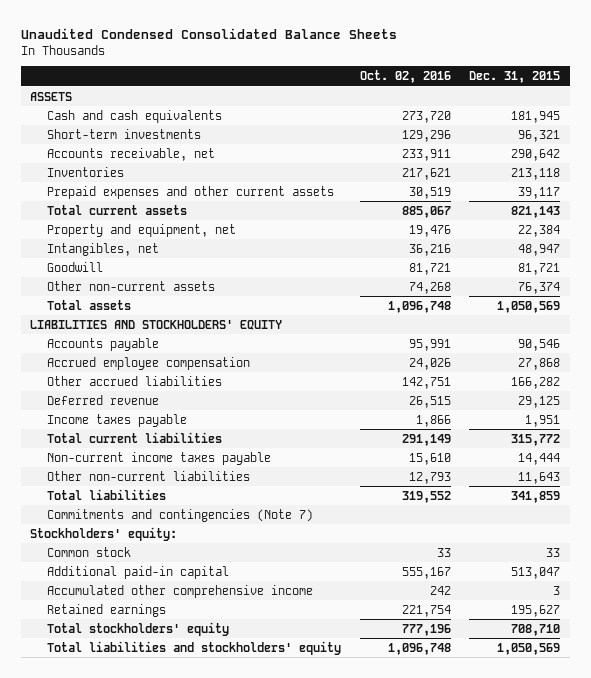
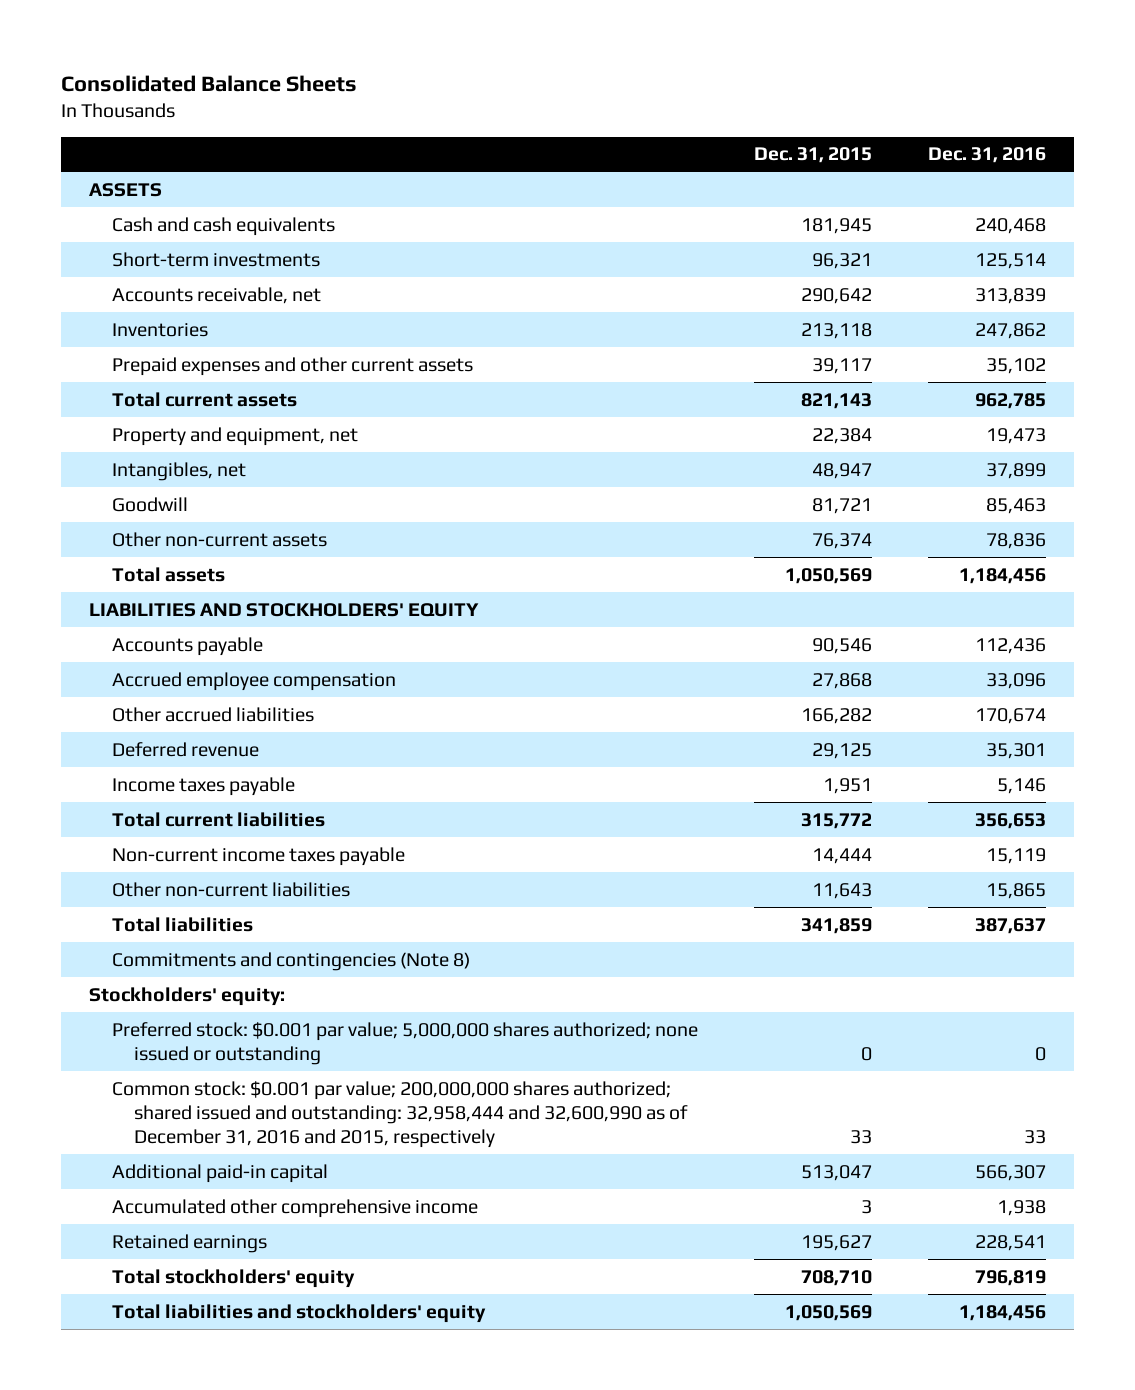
- Unaudited Condensed Consolidated Balance Sheets
+ Consolidated Balance Sheets
- | Oct. 02, 2016 | Dec. 31, 2015
+ | Dec. 31, 2015 | Dec. 31, 2016
- Commitments and contingencies (Note 7)
+ Commitments and contingencies (Note 8)
- Common stock | 33 | 33
+ Preferred stock: $0.001 par value; 5,000,000 shares authorized; none issued or outstanding | 0 | 0
+ Common stock: $0.001 par value; 200,000,000 shares authorized; shared issued and outstanding: 32,958,444 and 32,600,990 as of December 31, 2016 and 2015, respectively | 33 | 33

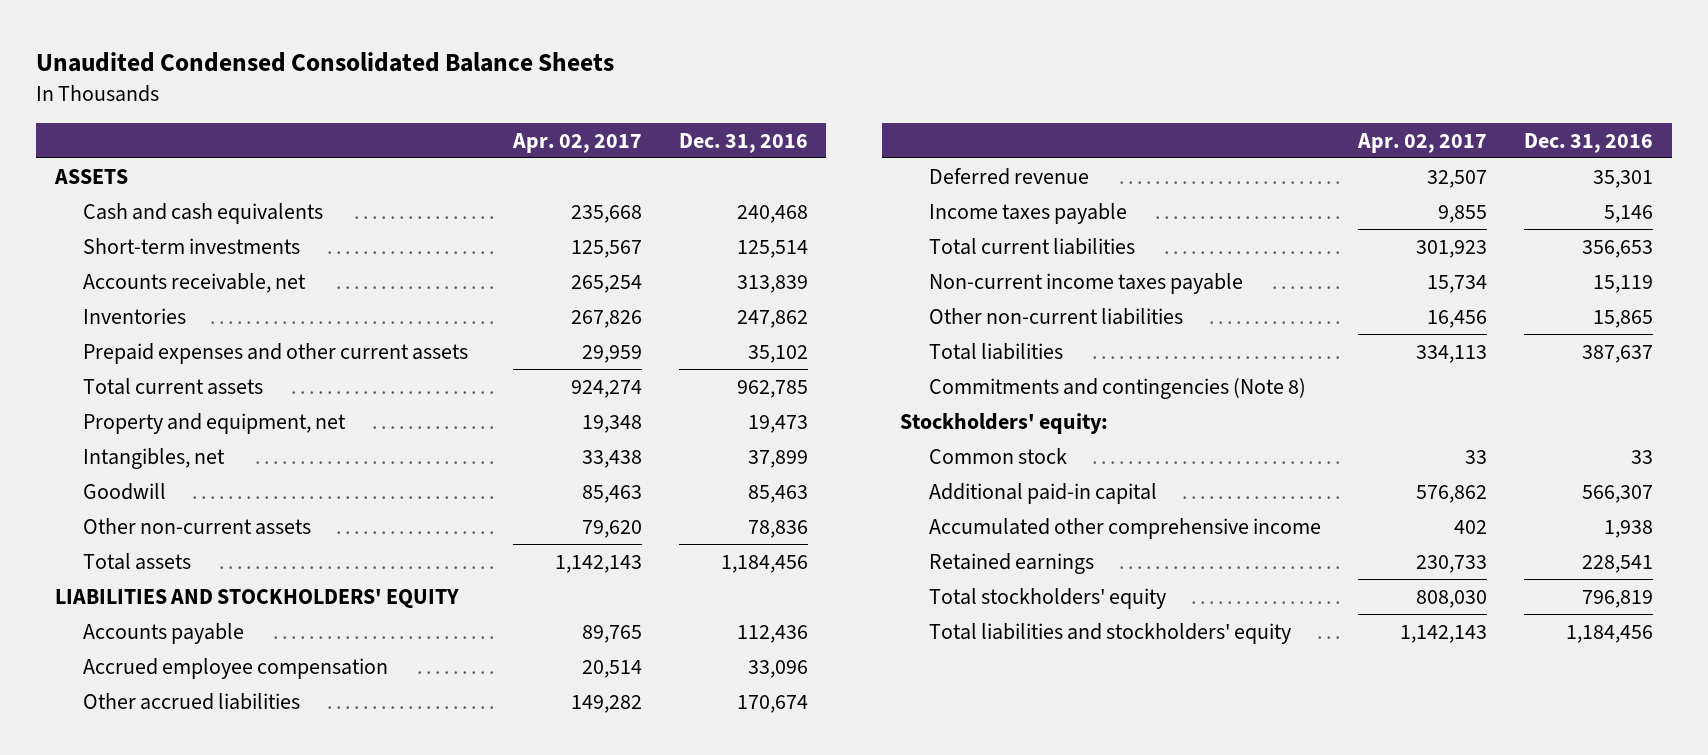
- Consolidated Balance Sheets
+ Unaudited Condensed Consolidated Balance Sheets
- | Dec. 31, 2015 | Dec. 31, 2016
+ | Apr. 02, 2017 | Dec. 31, 2016
- Preferred stock: $0.001 par value; 5,000,000 shares authorized; none issued or outstanding | 0 | 0
- Common stock: $0.001 par value; 200,000,000 shares authorized; shared issued and outstanding: 32,958,444 and 32,600,990 as of December 31, 2016 and 2015, respectively | 33 | 33
+ Common stock | 33 | 33

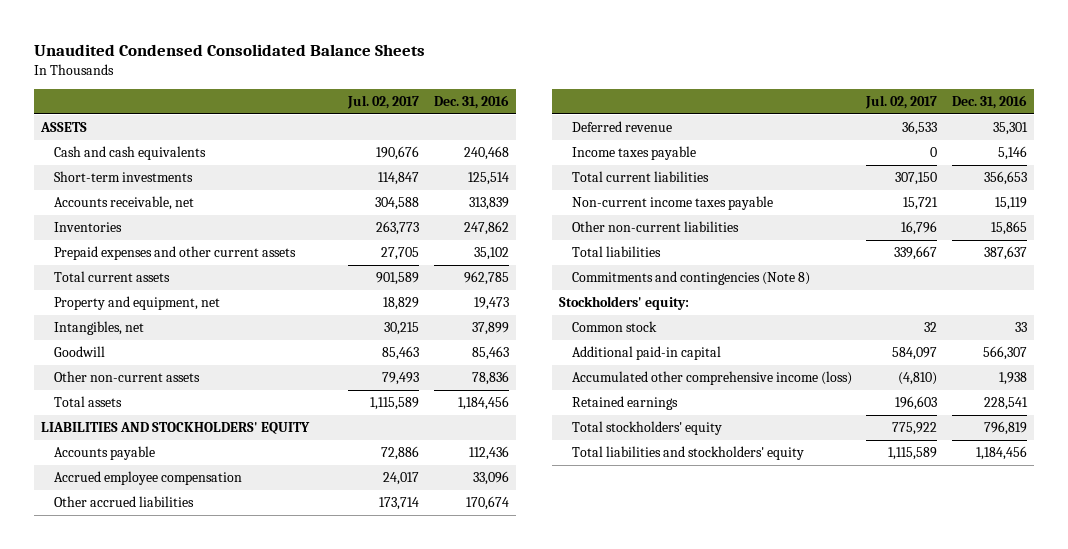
- | Apr. 02, 2017 | Dec. 31, 2016
+ | Jul. 02, 2017 | Dec. 31, 2016
- Accumulated other comprehensive income | 402 | 1,938
+ Accumulated other comprehensive income (loss) | (4,810) | 1,938

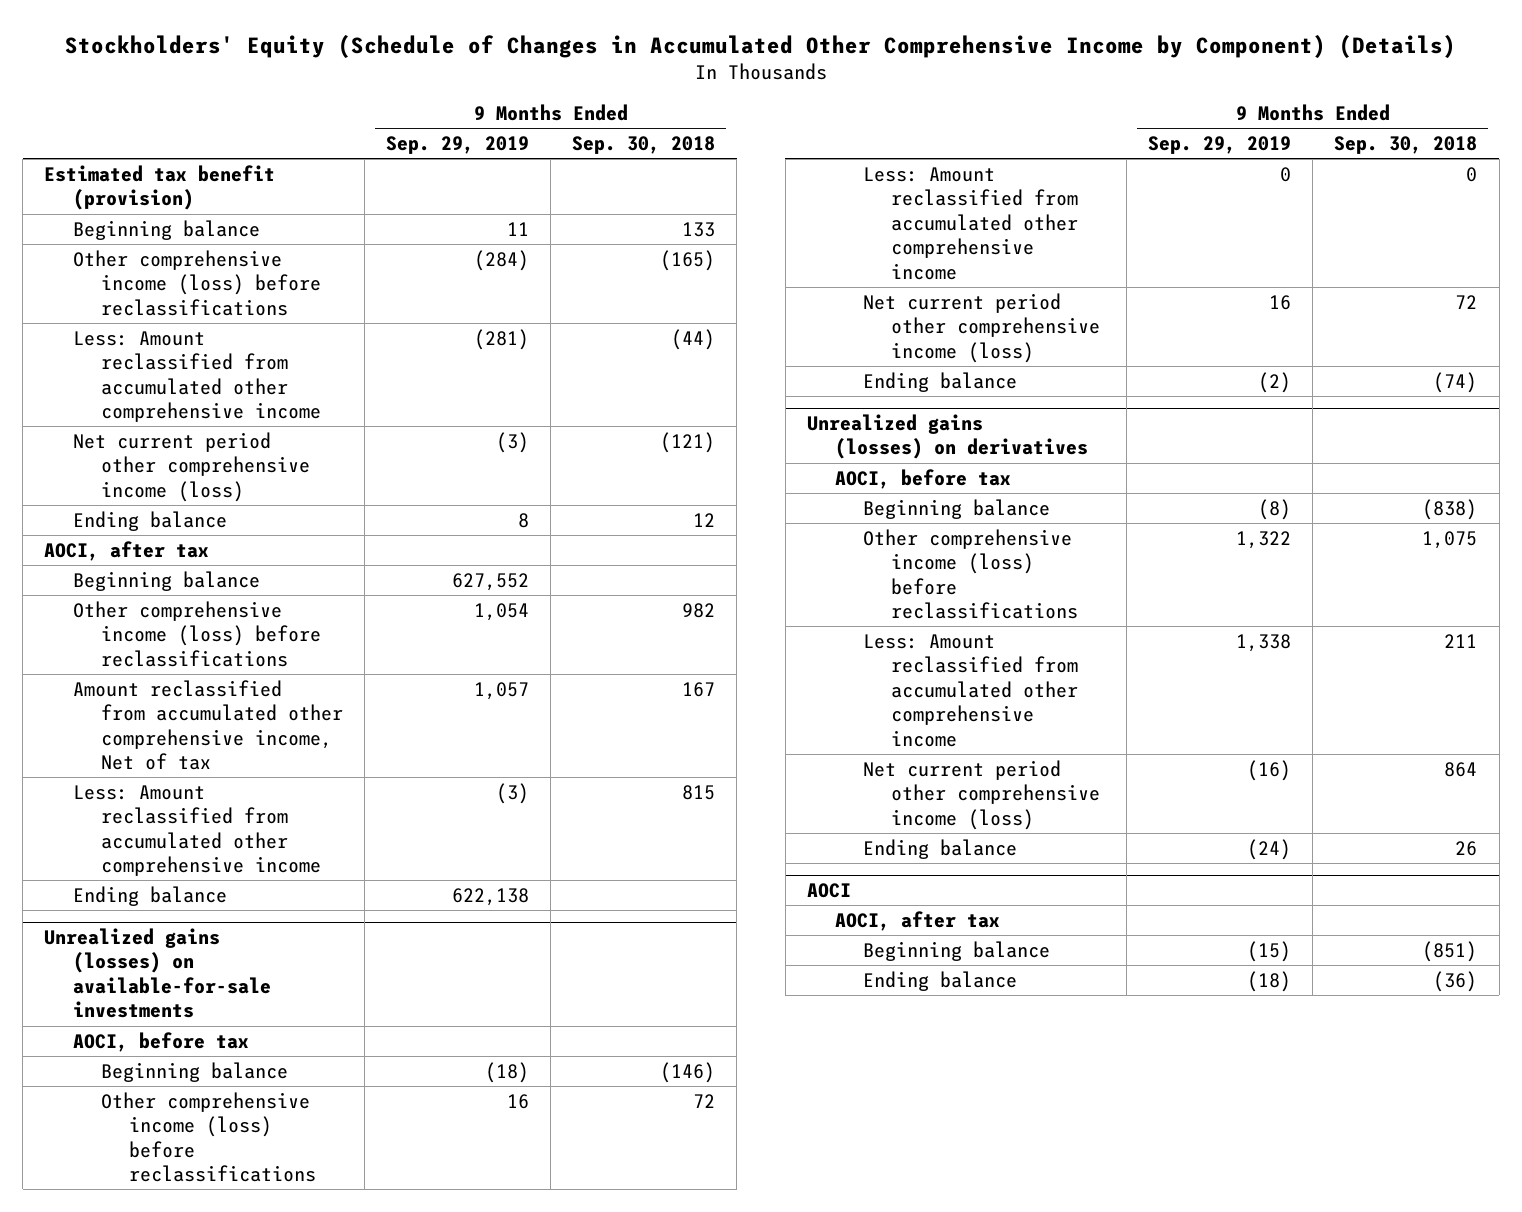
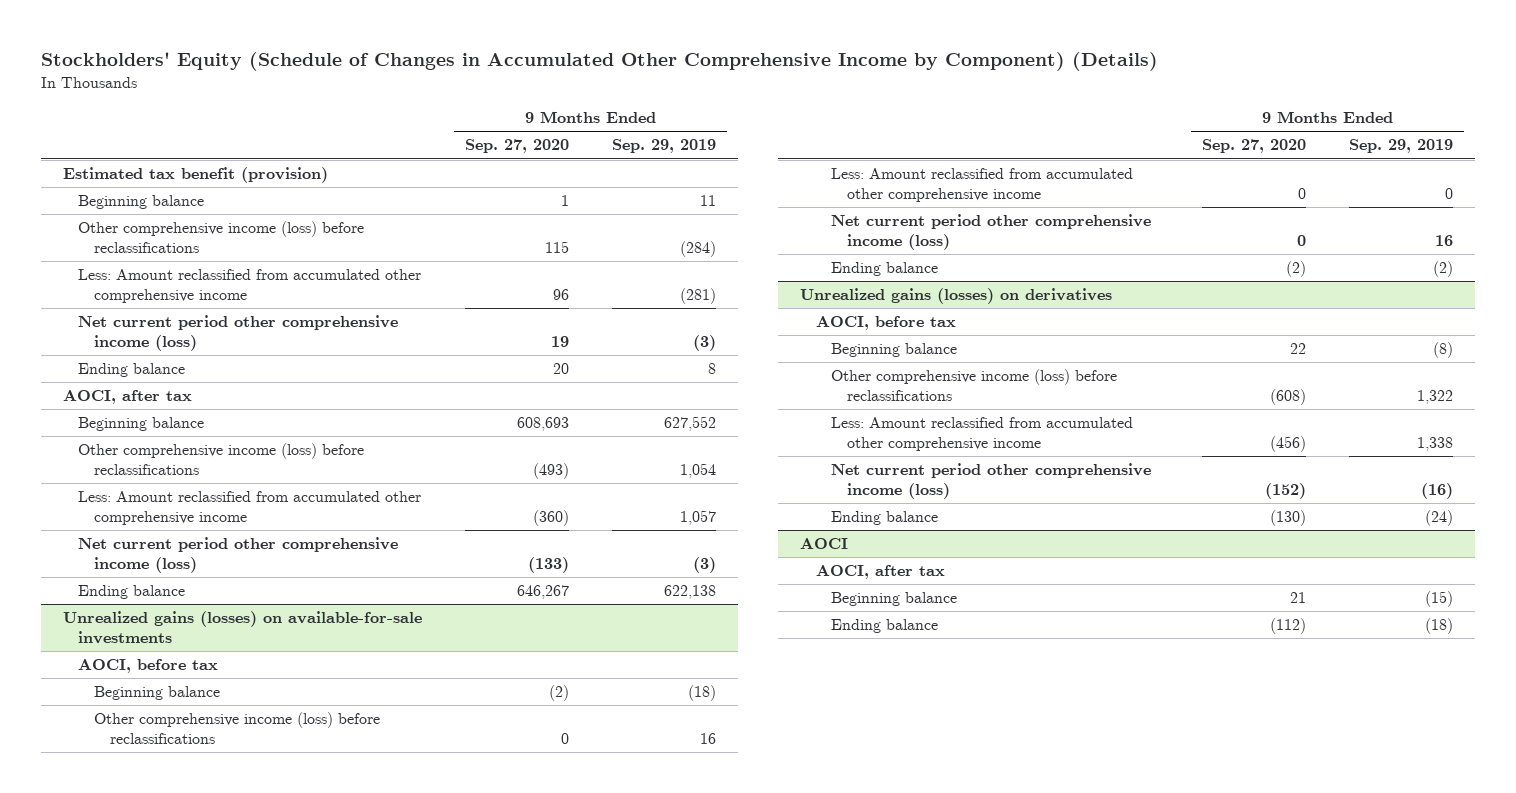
- | 9 Months Ended Sep. 29, 2019 | 9 Months Ended Sep. 30, 2018
+ | 9 Months Ended Sep. 27, 2020 | 9 Months Ended Sep. 29, 2019
- Amount reclassified from accumulated other comprehensive income, Net of tax | 1,057 | 167
- Less: Amount reclassified from accumulated other comprehensive income | (3) | 815
+ Less: Amount reclassified from accumulated other comprehensive income | (360) | 1,057
+ Net current period other comprehensive income (loss) | (133) | (3)

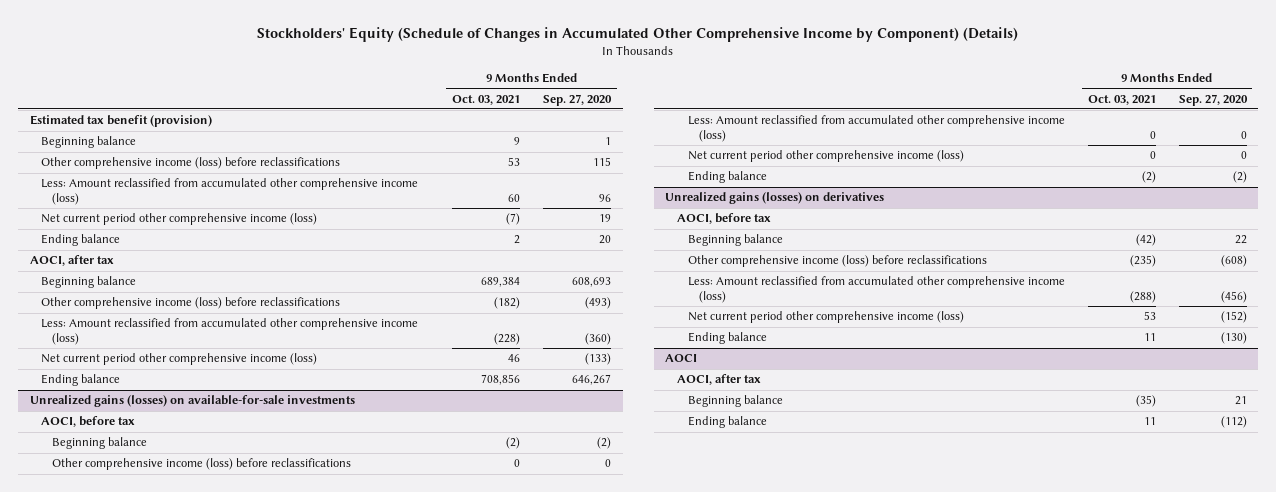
- | 9 Months Ended Sep. 27, 2020 | 9 Months Ended Sep. 29, 2019
+ | 9 Months Ended Oct. 03, 2021 | 9 Months Ended Sep. 27, 2020
- Less: Amount reclassified from accumulated other comprehensive income | 96 | (281)
+ Less: Amount reclassified from accumulated other comprehensive income (loss) | 60 | 96
- Less: Amount reclassified from accumulated other comprehensive income | (360) | 1,057
+ Less: Amount reclassified from accumulated other comprehensive income (loss) | (228) | (360)
@ Unrealized gains (losses) on available-for-sale investments
- Less: Amount reclassified from accumulated other comprehensive income | 0 | 0
+ Less: Amount reclassified from accumulated other comprehensive income (loss) | 0 | 0
@ Unrealized gains (losses) on derivatives
- Less: Amount reclassified from accumulated other comprehensive income | (456) | 1,338
+ Less: Amount reclassified from accumulated other comprehensive income (loss) | (288) | (456)

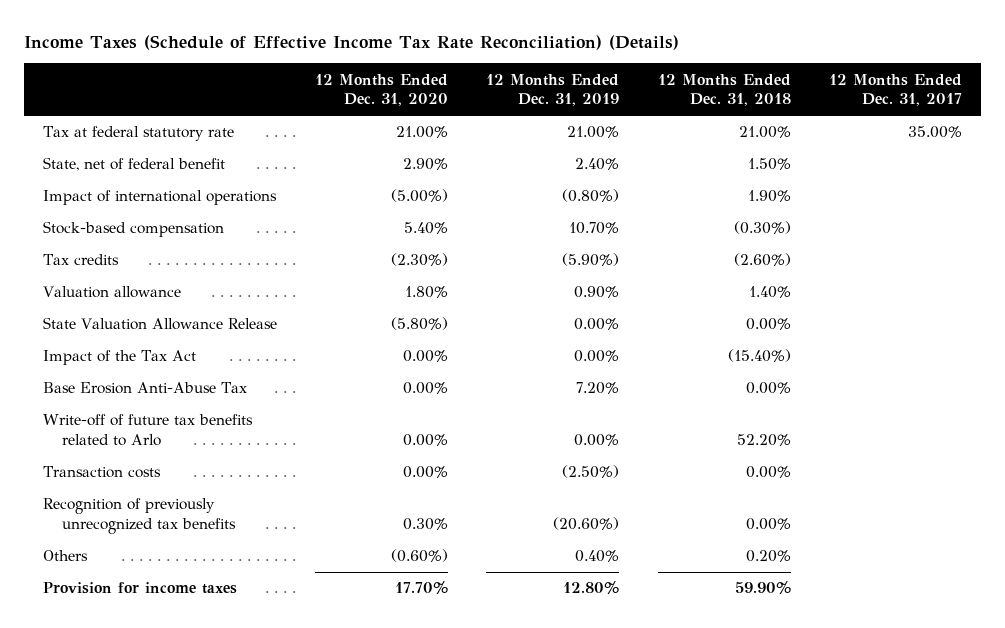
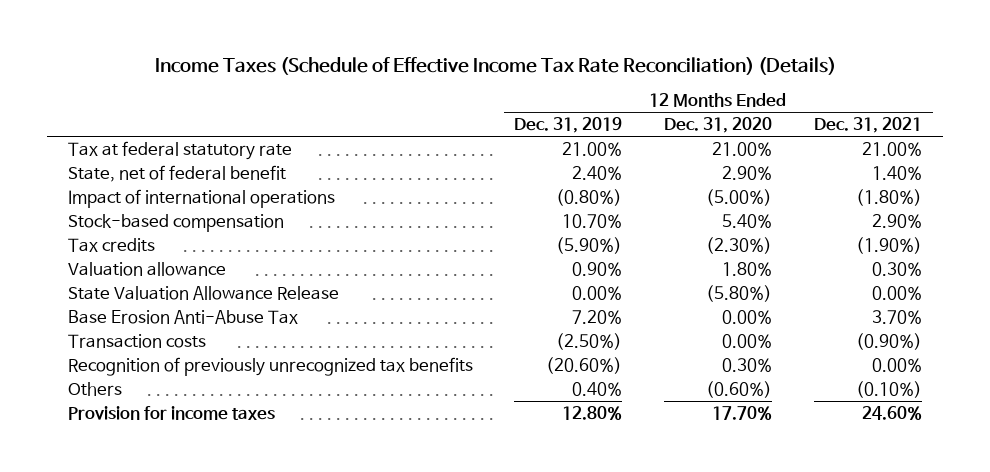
- | 12 Months Ended Dec. 31, 2020 | 12 Months Ended Dec. 31, 2019 | 12 Months Ended Dec. 31, 2018 | 12 Months Ended Dec. 31, 2017
+ | 12 Months Ended Dec. 31, 2019 | 12 Months Ended Dec. 31, 2020 | 12 Months Ended Dec. 31, 2021
- Impact of the Tax Act | 0.00% | 0.00% | (15.40%) |
- Write-off of future tax benefits related to Arlo | 0.00% | 0.00% | 52.20% |

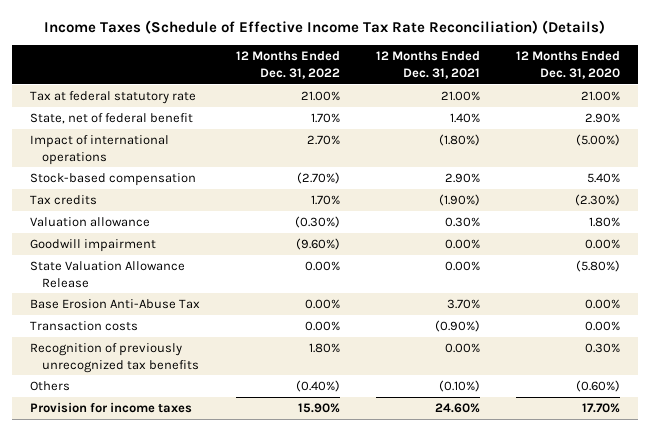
- | 12 Months Ended Dec. 31, 2019 | 12 Months Ended Dec. 31, 2020 | 12 Months Ended Dec. 31, 2021
+ | 12 Months Ended Dec. 31, 2022 | 12 Months Ended Dec. 31, 2021 | 12 Months Ended Dec. 31, 2020
+ Goodwill impairment | (9.60%) | 0.00% | 0.00%

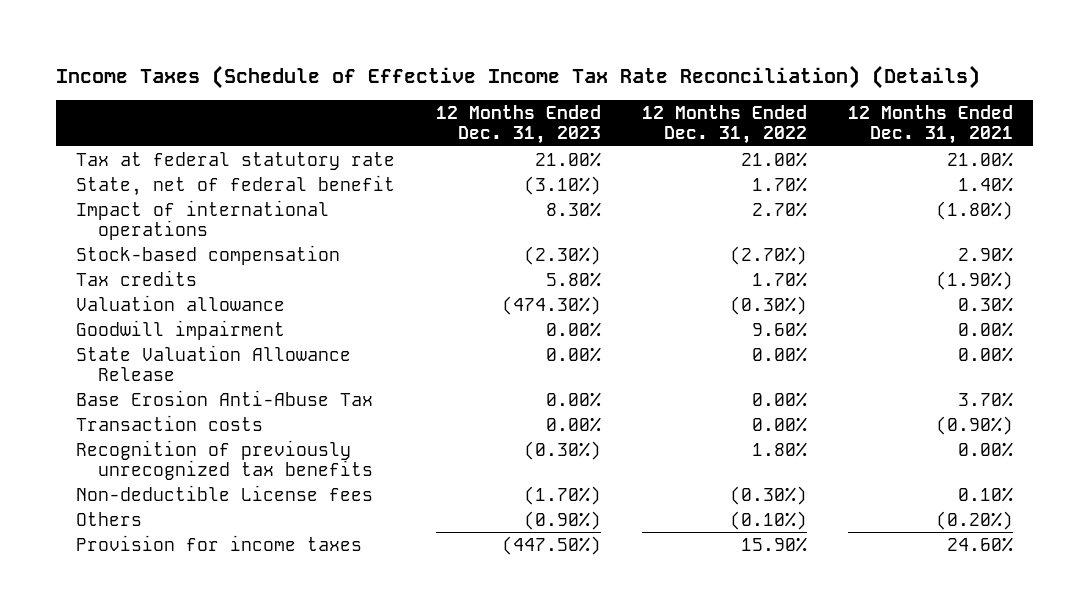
- | 12 Months Ended Dec. 31, 2022 | 12 Months Ended Dec. 31, 2021 | 12 Months Ended Dec. 31, 2020
+ | 12 Months Ended Dec. 31, 2023 | 12 Months Ended Dec. 31, 2022 | 12 Months Ended Dec. 31, 2021
- Goodwill impairment | (9.60%) | 0.00% | 0.00%
+ Goodwill impairment | 0.00% | 9.60% | 0.00%
- Others | (0.40%) | (0.10%) | (0.60%)
+ Non-deductible License fees | (1.70%) | (0.30%) | 0.10%
+ Others | (0.90%) | (0.10%) | (0.20%)

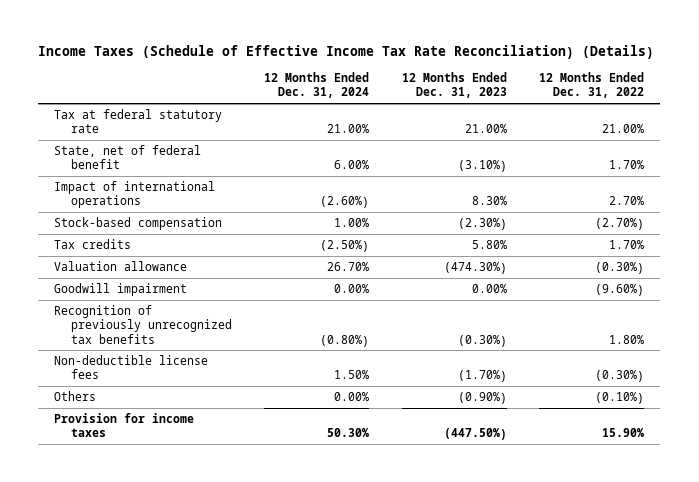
- | 12 Months Ended Dec. 31, 2023 | 12 Months Ended Dec. 31, 2022 | 12 Months Ended Dec. 31, 2021
+ | 12 Months Ended Dec. 31, 2024 | 12 Months Ended Dec. 31, 2023 | 12 Months Ended Dec. 31, 2022
- Goodwill impairment | 0.00% | 9.60% | 0.00%
- State Valuation Allowance Release | 0.00% | 0.00% | 0.00%
- Base Erosion Anti-Abuse Tax | 0.00% | 0.00% | 3.70%
- Transaction costs | 0.00% | 0.00% | (0.90%)
+ Goodwill impairment | 0.00% | 0.00% | (9.60%)
- Non-deductible License fees | (1.70%) | (0.30%) | 0.10%
+ Non-deductible license fees | 1.50% | (1.70%) | (0.30%)

